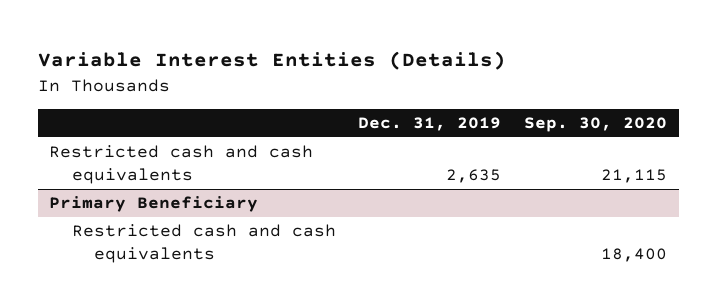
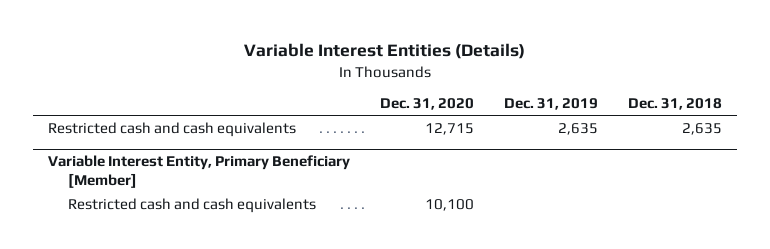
- | Dec. 31, 2019 | Sep. 30, 2020
+ | Dec. 31, 2020 | Dec. 31, 2019 | Dec. 31, 2018
- Primary Beneficiary
+ Variable Interest Entity, Primary Beneficiary [Member]

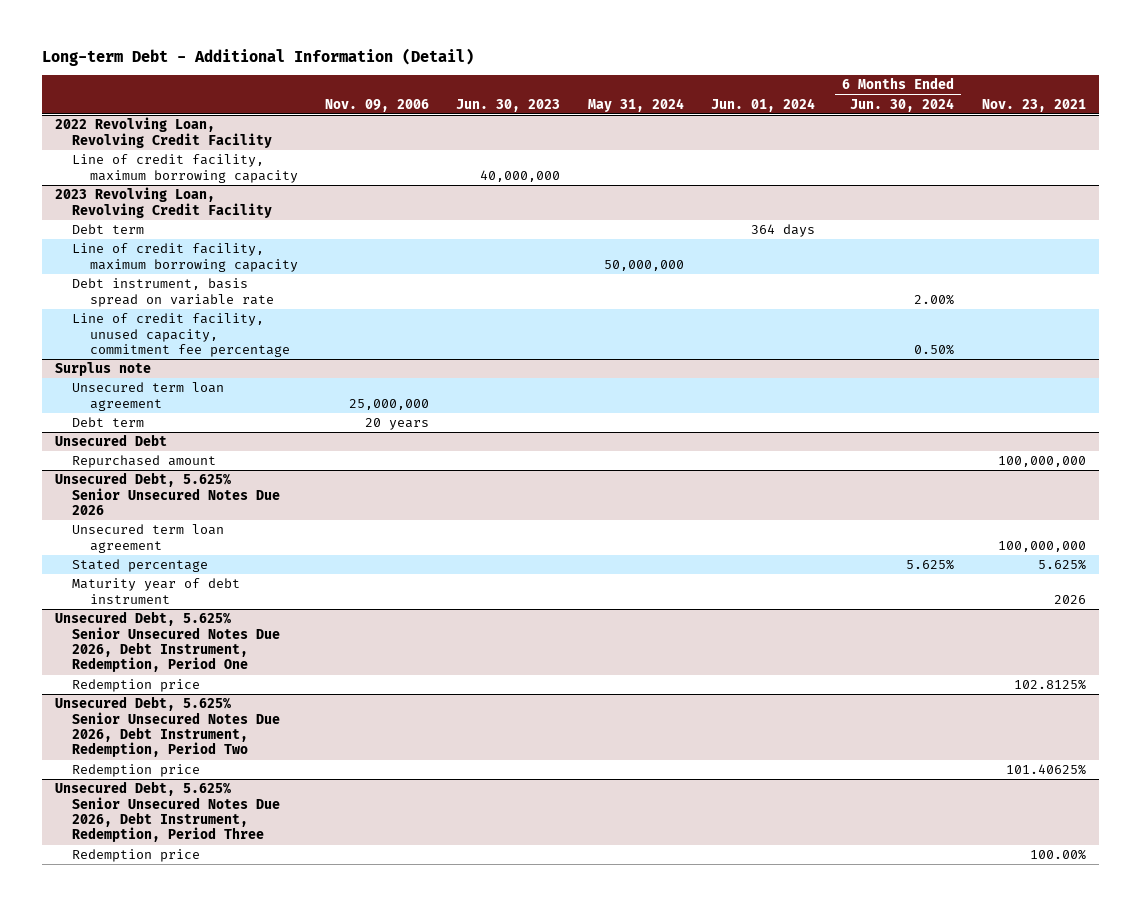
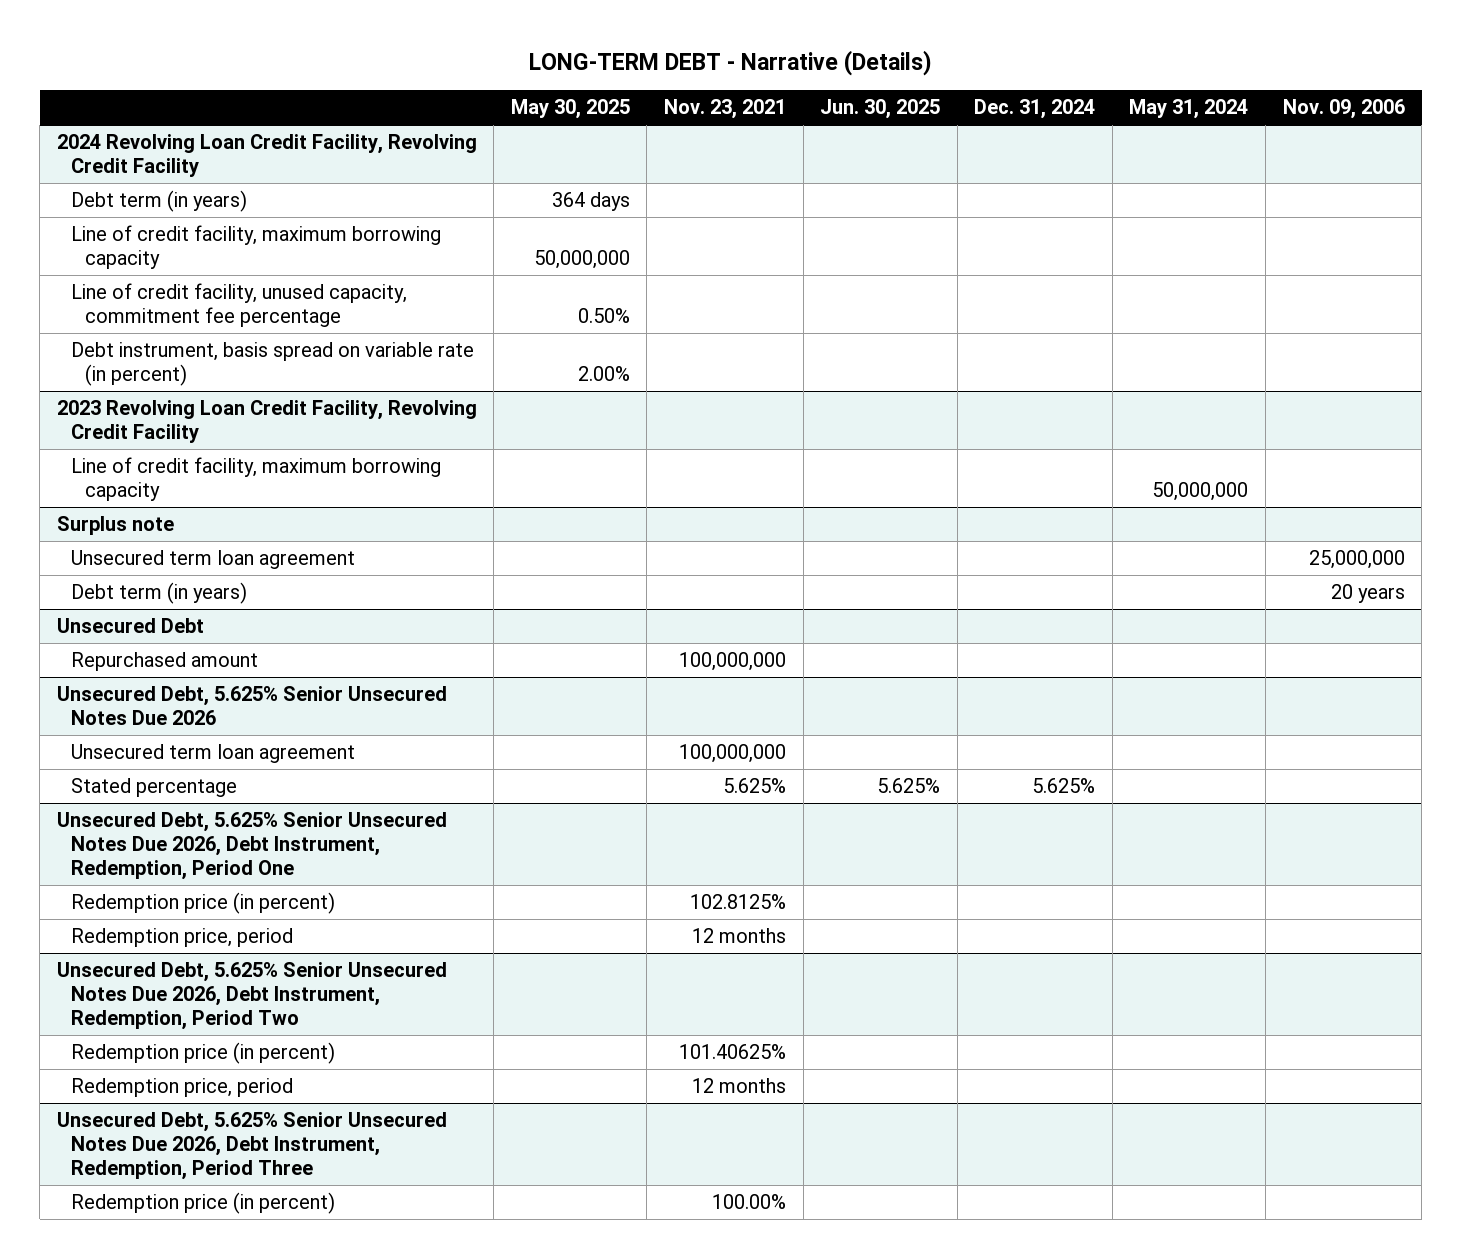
- Long-term Debt - Additional Information (Detail)
+ LONG-TERM DEBT - Narrative (Details)
- | Nov. 09, 2006 | Jun. 30, 2023 | May 31, 2024 | Jun. 01, 2024 | 6 Months Ended Jun. 30, 2024 | Nov. 23, 2021
+ | May 30, 2025 | Nov. 23, 2021 | Jun. 30, 2025 | Dec. 31, 2024 | May 31, 2024 | Nov. 09, 2006
- 2022 Revolving Loan, Revolving Credit Facility
+ 2024 Revolving Loan Credit Facility, Revolving Credit Facility
+ Debt term (in years) | 364 days | | | | |
- 2023 Revolving Loan, Revolving Credit Facility
- Debt term | | | | 364 days | |
+ Line of credit facility, unused capacity, commitment fee percentage | 0.50% | | | | |
+ Debt instrument, basis spread on variable rate (in percent) | 2.00% | | | | |
+ 2023 Revolving Loan Credit Facility, Revolving Credit Facility
- Debt instrument, basis spread on variable rate | | | | | 2.00% |
- Line of credit facility, unused capacity, commitment fee percentage | | | | | 0.50% |
@ Surplus note
- Debt term | 20 years | | | | |
+ Debt term (in years) | | | | | | 20 years
@ Unsecured Debt, 5.625% Senior Unsecured Notes Due 2026
- Maturity year of debt instrument | | | | | | 2026
@ Unsecured Debt, 5.625% Senior Unsecured Notes Due 2026, Debt Instrument, Redemption, Period One
- Redemption price | | | | | | 102.8125%
+ Redemption price (in percent) | | 102.8125% | | | |
+ Redemption price, period | | 12 months | | | |
@ Unsecured Debt, 5.625% Senior Unsecured Notes Due 2026, Debt Instrument, Redemption, Period Two
- Redemption price | | | | | | 101.40625%
+ Redemption price (in percent) | | 101.40625% | | | |
+ Redemption price, period | | 12 months | | | |
@ Unsecured Debt, 5.625% Senior Unsecured Notes Due 2026, Debt Instrument, Redemption, Period Three
- Redemption price | | | | | | 100.00%
+ Redemption price (in percent) | | 100.00% | | | |

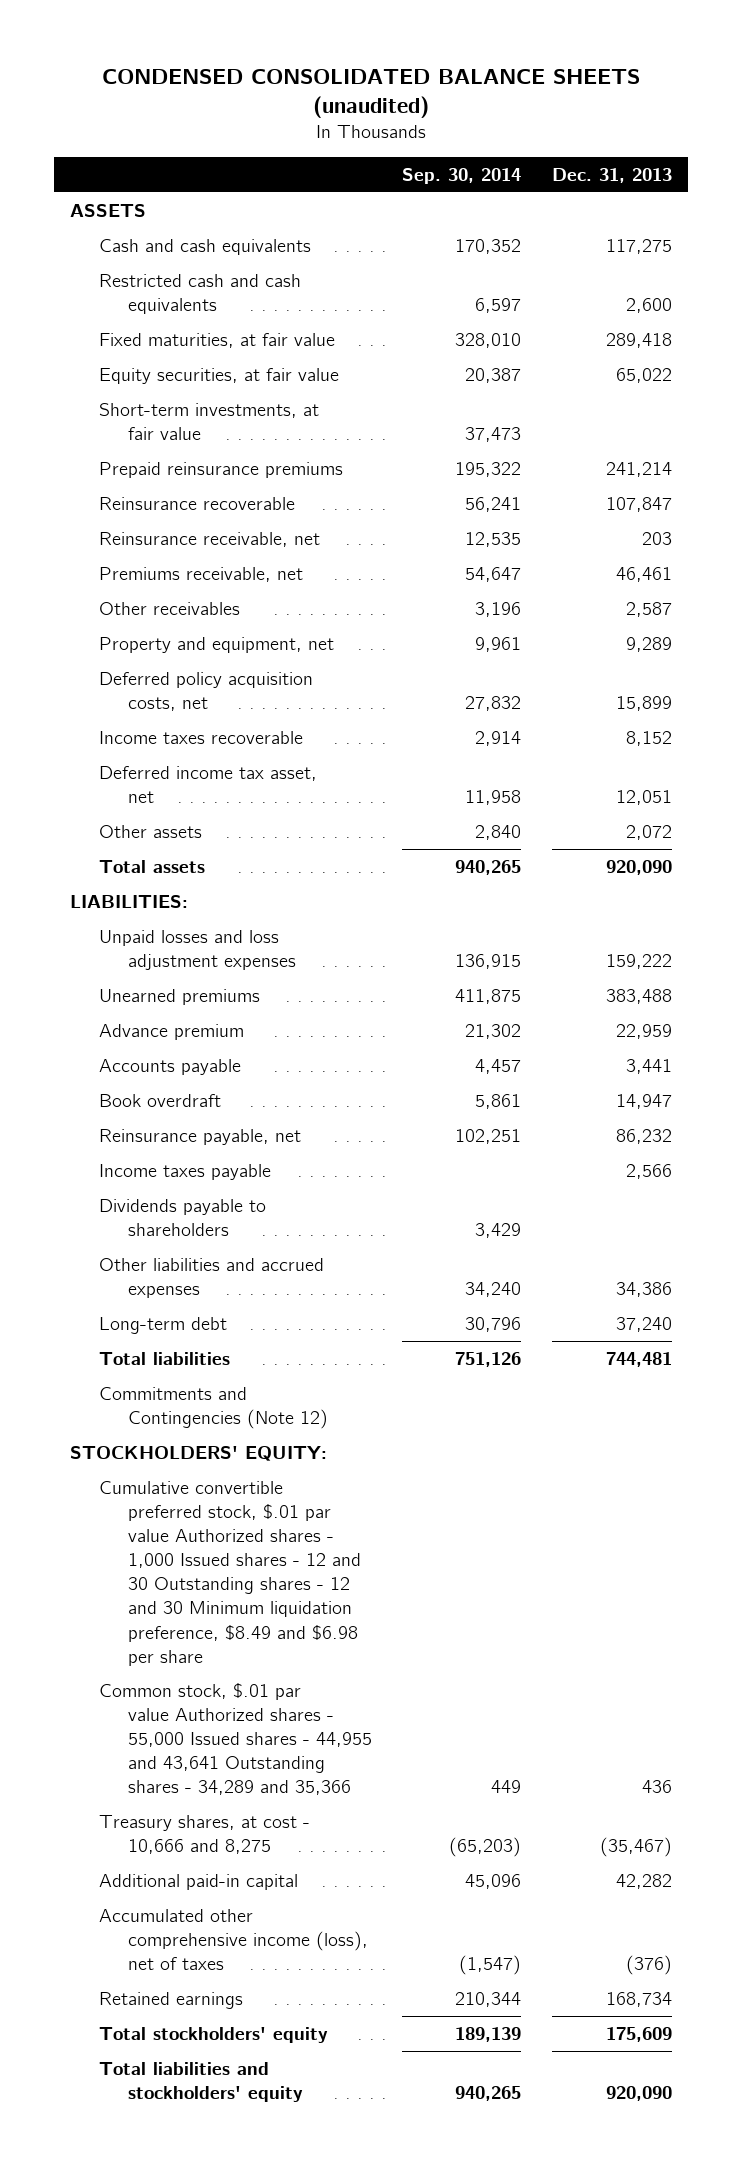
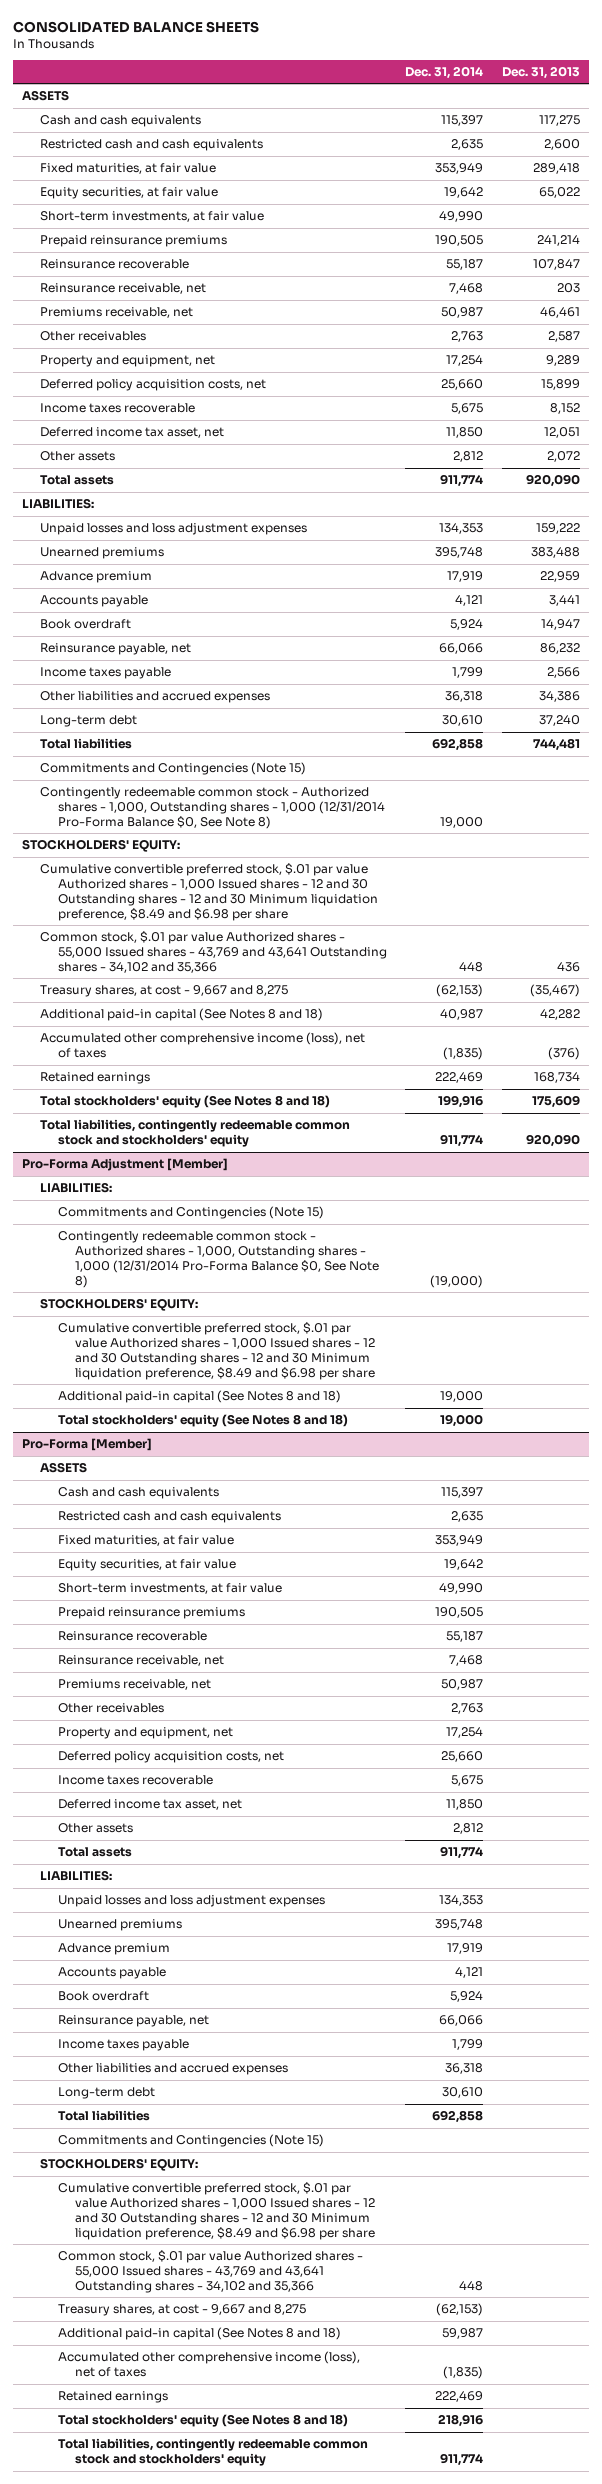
- CONDENSED CONSOLIDATED BALANCE SHEETS (unaudited)
+ CONSOLIDATED BALANCE SHEETS
- | Sep. 30, 2014 | Dec. 31, 2013
+ | Dec. 31, 2014 | Dec. 31, 2013
- Dividends payable to shareholders | 3,429 |
- Commitments and Contingencies (Note 12)
+ Commitments and Contingencies (Note 15)
+ Contingently redeemable common stock - Authorized shares - 1,000, Outstanding shares - 1,000 (12/31/2014 Pro-Forma Balance $0, See Note 8) | 19,000 |
- Common stock, $.01 par value Authorized shares - 55,000 Issued shares - 44,955 and 43,641 Outstanding shares - 34,289 and 35,366 | 449 | 436
- Treasury shares, at cost - 10,666 and 8,275 | (65,203) | (35,467)
- Additional paid-in capital | 45,096 | 42,282
+ Common stock, $.01 par value Authorized shares - 55,000 Issued shares - 43,769 and 43,641 Outstanding shares - 34,102 and 35,366 | 448 | 436
+ Treasury shares, at cost - 9,667 and 8,275 | (62,153) | (35,467)
+ Additional paid-in capital (See Notes 8 and 18) | 40,987 | 42,282
- Total stockholders' equity | 189,139 | 175,609
- Total liabilities and stockholders' equity | 940,265 | 920,090
+ Total stockholders' equity (See Notes 8 and 18) | 199,916 | 175,609
+ Total liabilities, contingently redeemable common stock and stockholders' equity | 911,774 | 920,090
+ Pro-Forma Adjustment [Member]
+ LIABILITIES:
+ Commitments and Contingencies (Note 15)
+ Contingently redeemable common stock - Authorized shares - 1,000, Outstanding shares - 1,000 (12/31/2014 Pro-Forma Balance $0, See Note 8) | (19,000) |
+ STOCKHOLDERS' EQUITY:
+ Cumulative convertible preferred stock, $.01 par value Authorized shares - 1,000 Issued shares - 12 and 30 Outstanding shares - 12 and 30 Minimum liquidation preference, $8.49 and $6.98 per share
+ Additional paid-in capital (See Notes 8 and 18) | 19,000 |
+ Total stockholders' equity (See Notes 8 and 18) | 19,000 |
+ Pro-Forma [Member]
+ ASSETS
+ Cash and cash equivalents | 115,397 |
+ Restricted cash and cash equivalents | 2,635 |
+ Fixed maturities, at fair value | 353,949 |
+ Equity securities, at fair value | 19,642 |
+ Short-term investments, at fair value | 49,990 |
+ Prepaid reinsurance premiums | 190,505 |
+ Reinsurance recoverable | 55,187 |
+ Reinsurance receivable, net | 7,468 |
+ Premiums receivable, net | 50,987 |
+ Other receivables | 2,763 |
+ Property and equipment, net | 17,254 |
+ Deferred policy acquisition costs, net | 25,660 |
+ Income taxes recoverable | 5,675 |
+ Deferred income tax asset, net | 11,850 |
+ Other assets | 2,812 |
+ Total assets | 911,774 |
+ LIABILITIES:
+ Unpaid losses and loss adjustment expenses | 134,353 |
+ Unearned premiums | 395,748 |
+ Advance premium | 17,919 |
+ Accounts payable | 4,121 |
+ Book overdraft | 5,924 |
+ Reinsurance payable, net | 66,066 |
+ Income taxes payable | 1,799 |
+ Other liabilities and accrued expenses | 36,318 |
+ Long-term debt | 30,610 |
+ Total liabilities | 692,858 |
+ Commitments and Contingencies (Note 15)
+ STOCKHOLDERS' EQUITY:
+ Cumulative convertible preferred stock, $.01 par value Authorized shares - 1,000 Issued shares - 12 and 30 Outstanding shares - 12 and 30 Minimum liquidation preference, $8.49 and $6.98 per share
+ Common stock, $.01 par value Authorized shares - 55,000 Issued shares - 43,769 and 43,641 Outstanding shares - 34,102 and 35,366 | 448 |
+ Treasury shares, at cost - 9,667 and 8,275 | (62,153) |
+ Additional paid-in capital (See Notes 8 and 18) | 59,987 |
+ Accumulated other comprehensive income (loss), net of taxes | (1,835) |
+ Retained earnings | 222,469 |
+ Total stockholders' equity (See Notes 8 and 18) | 218,916 |
+ Total liabilities, contingently redeemable common stock and stockholders' equity | 911,774 |

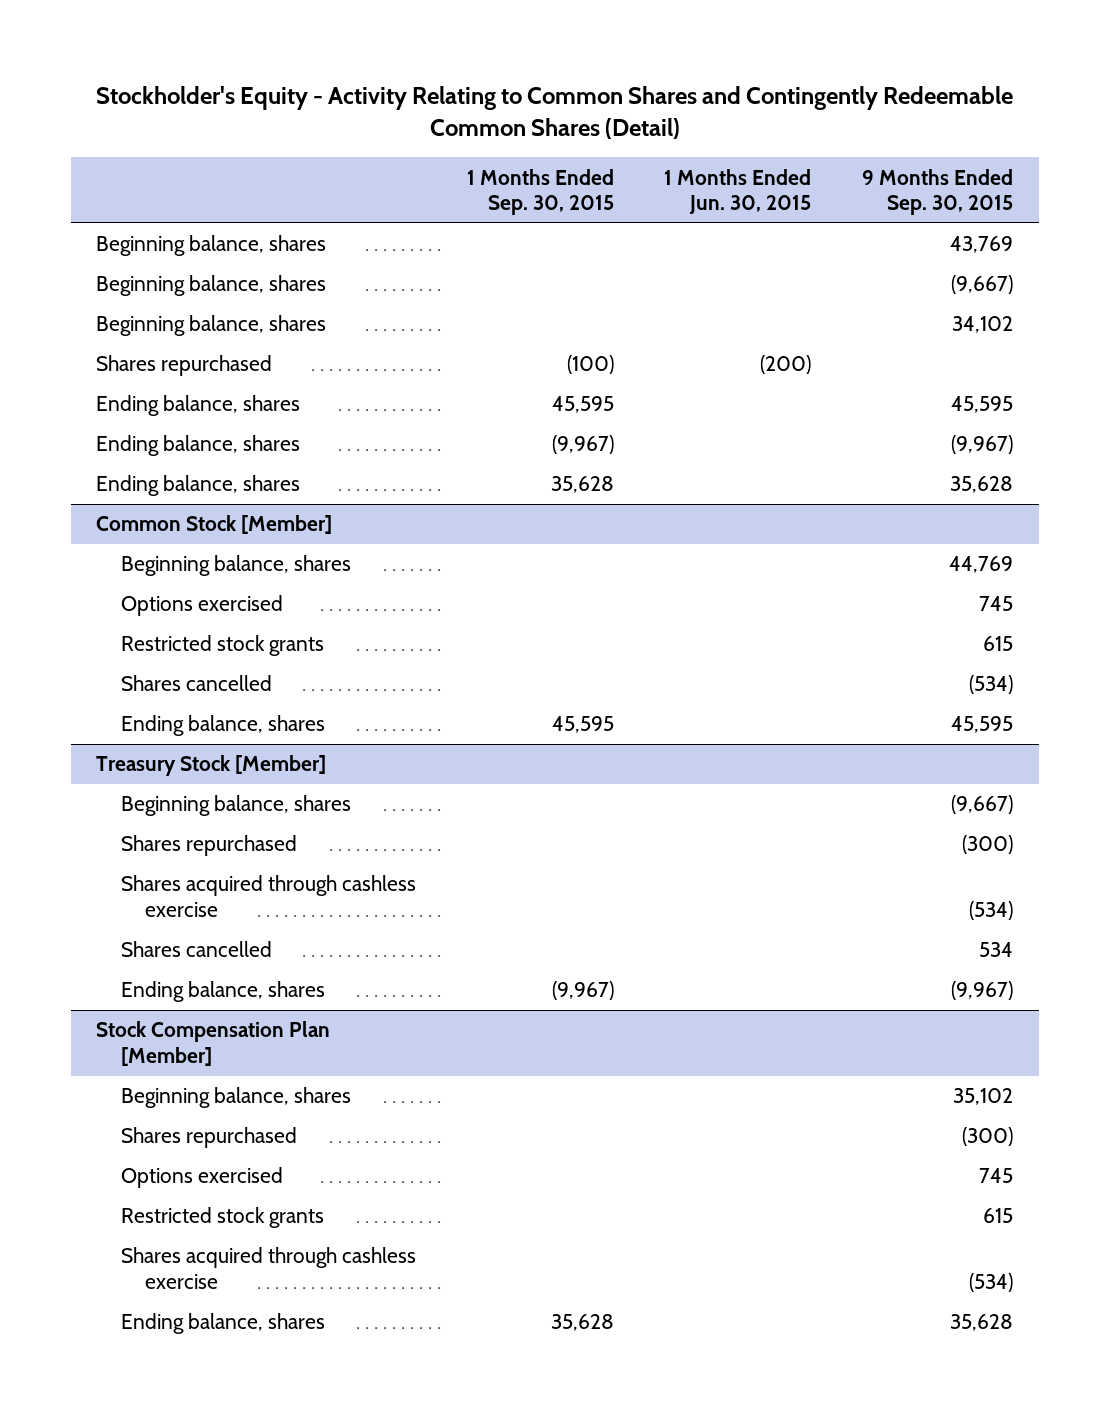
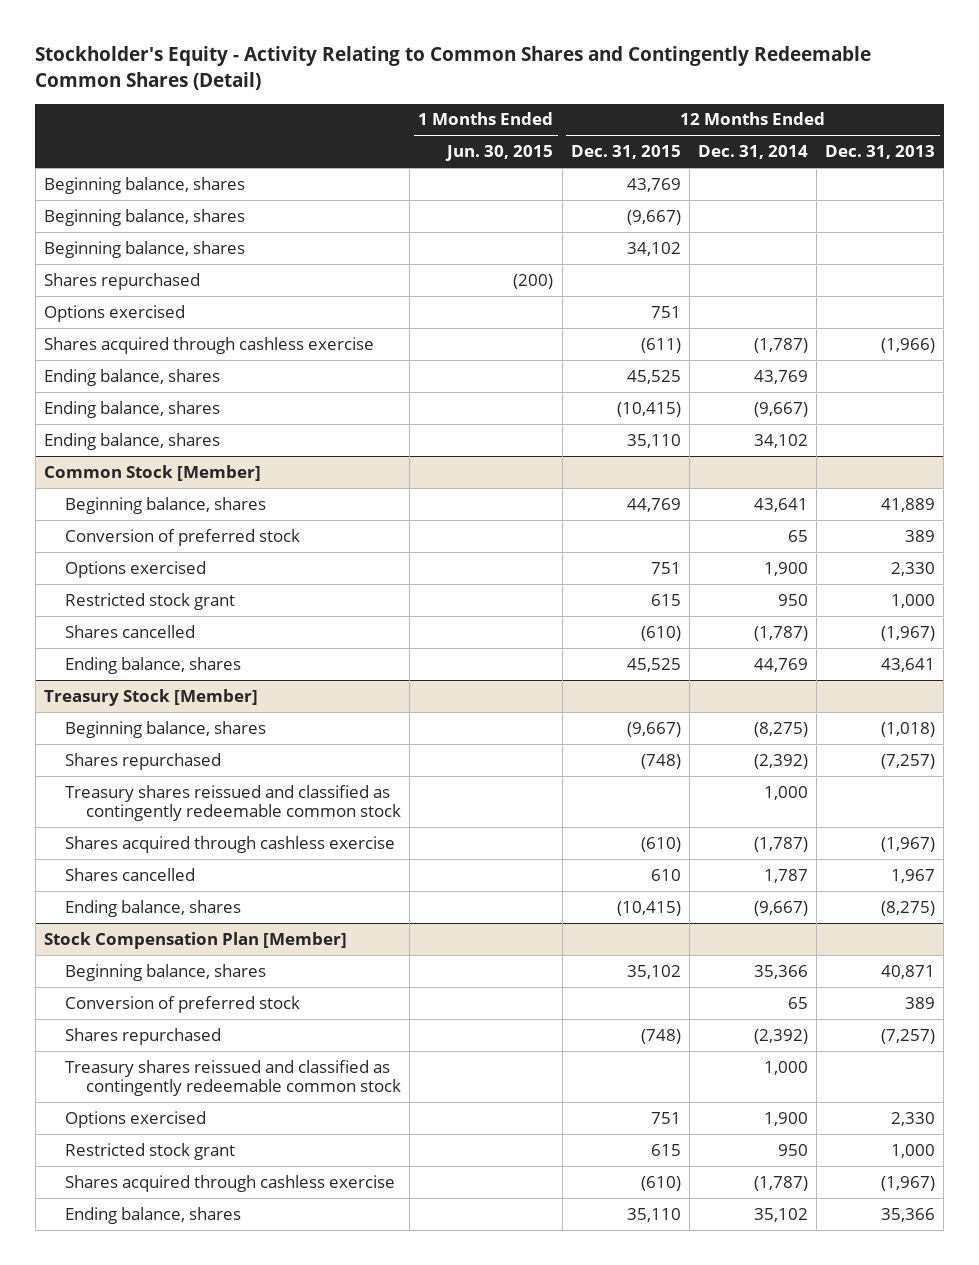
- | 1 Months Ended Sep. 30, 2015 | 1 Months Ended Jun. 30, 2015 | 9 Months Ended Sep. 30, 2015
+ | 1 Months Ended Jun. 30, 2015 | 12 Months Ended Dec. 31, 2015 | 12 Months Ended Dec. 31, 2014 | 12 Months Ended Dec. 31, 2013
+ Options exercised | | 751 | |
+ Shares acquired through cashless exercise | | (611) | (1,787) | (1,966)
@ Common Stock [Member]
+ Conversion of preferred stock | | | 65 | 389
- Restricted stock grants | | | 615
+ Restricted stock grant | | 615 | 950 | 1,000
@ Treasury Stock [Member]
+ Treasury shares reissued and classified as contingently redeemable common stock | | | 1,000 |
@ Stock Compensation Plan [Member]
+ Conversion of preferred stock | | | 65 | 389
+ Treasury shares reissued and classified as contingently redeemable common stock | | | 1,000 |
- Restricted stock grants | | | 615
+ Restricted stock grant | | 615 | 950 | 1,000

